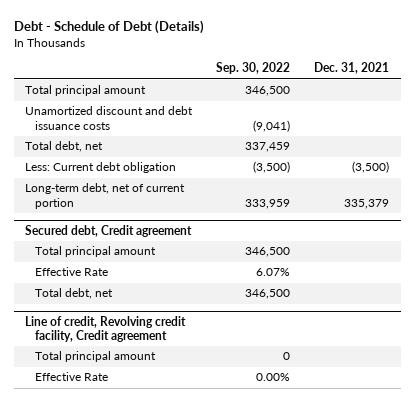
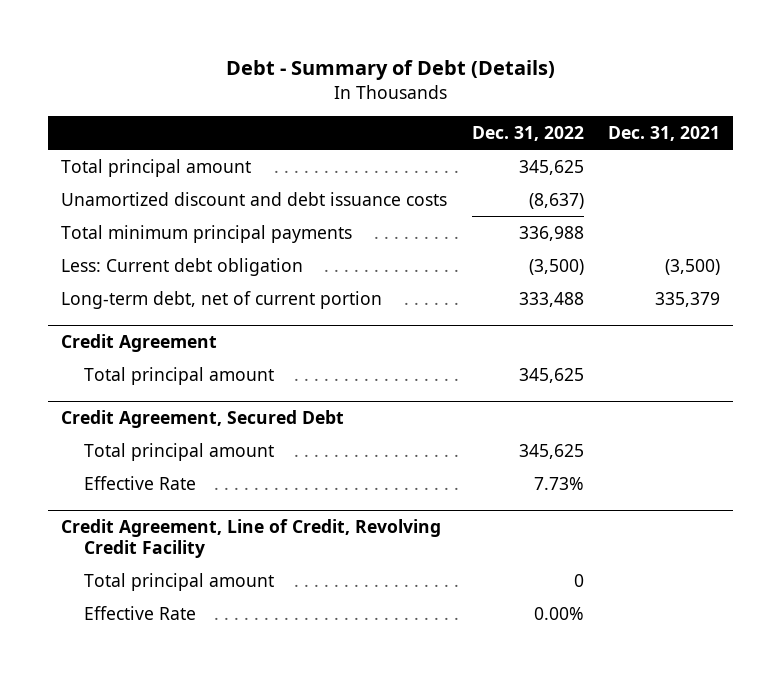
- Debt - Schedule of Debt (Details)
+ Debt - Summary of Debt (Details)
- | Sep. 30, 2022 | Dec. 31, 2021
+ | Dec. 31, 2022 | Dec. 31, 2021
- Total debt, net | 337,459 |
+ Total minimum principal payments | 336,988 |
- Secured debt, Credit agreement
+ Credit Agreement
+ Total principal amount | 345,625 |
+ Credit Agreement, Secured Debt
- Total debt, net | 346,500 |
- Line of credit, Revolving credit facility, Credit agreement
+ Credit Agreement, Line of Credit, Revolving Credit Facility

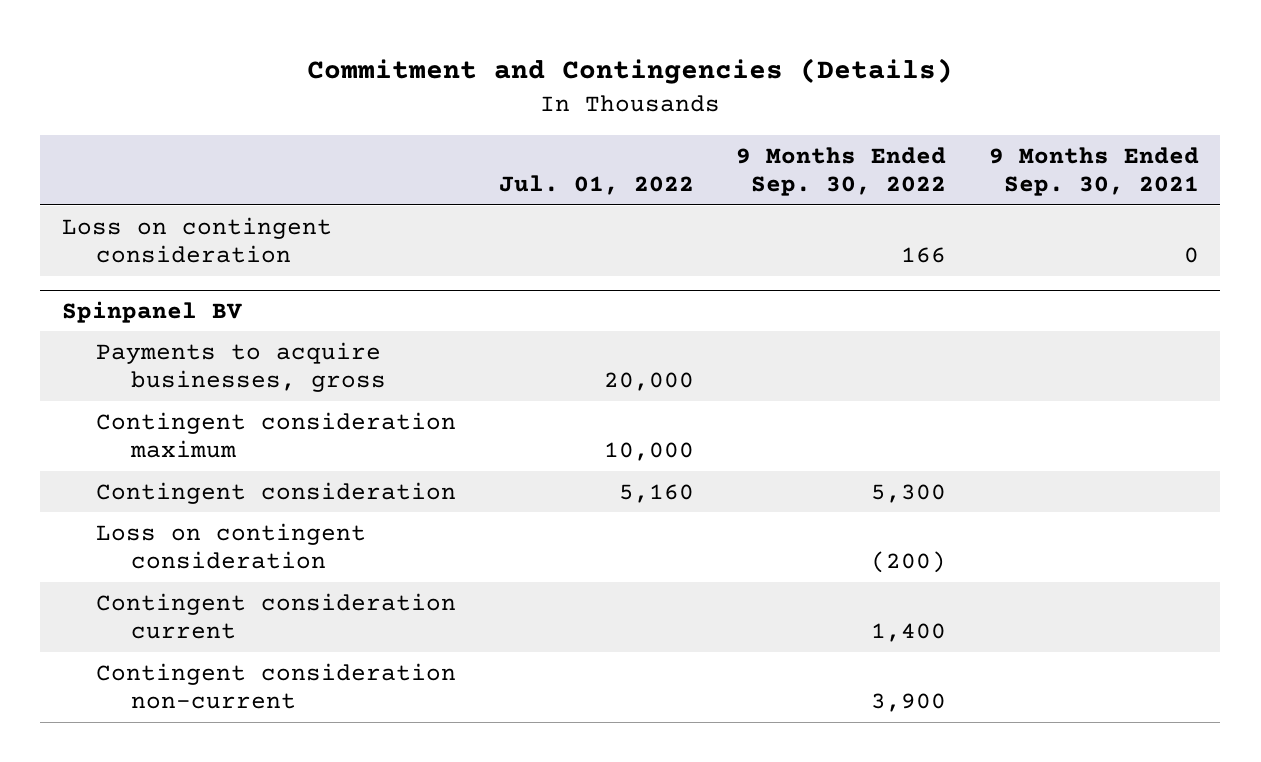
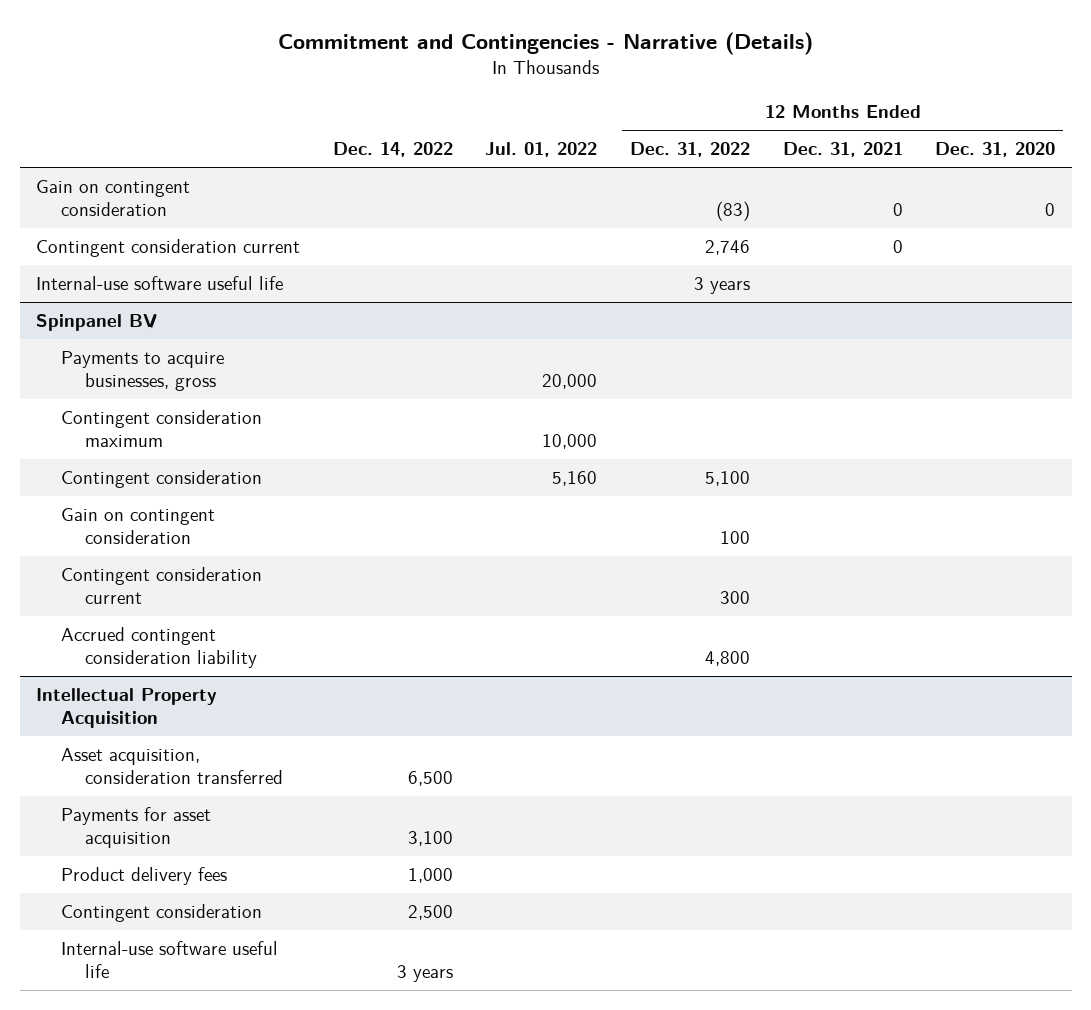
- Commitment and Contingencies (Details)
+ Commitment and Contingencies - Narrative (Details)
- | Jul. 01, 2022 | 9 Months Ended Sep. 30, 2022 | 9 Months Ended Sep. 30, 2021
+ | Dec. 14, 2022 | Jul. 01, 2022 | 12 Months Ended Dec. 31, 2022 | 12 Months Ended Dec. 31, 2021 | 12 Months Ended Dec. 31, 2020
- Loss on contingent consideration | | 166 | 0
+ Gain on contingent consideration | | | (83) | 0 | 0
+ Contingent consideration current | | | 2,746 | 0 |
+ Internal-use software useful life | | | 3 years | |
@ Spinpanel BV
- Loss on contingent consideration | | (200) |
+ Gain on contingent consideration | | | 100 | |
- Contingent consideration non-current | | 3,900 |
+ Accrued contingent consideration liability | | | 4,800 | |
+ Intellectual Property Acquisition
+ Asset acquisition, consideration transferred | 6,500 | | | |
+ Payments for asset acquisition | 3,100 | | | |
+ Product delivery fees | 1,000 | | | |
+ Contingent consideration | 2,500 | | | |
+ Internal-use software useful life | 3 years | | | |

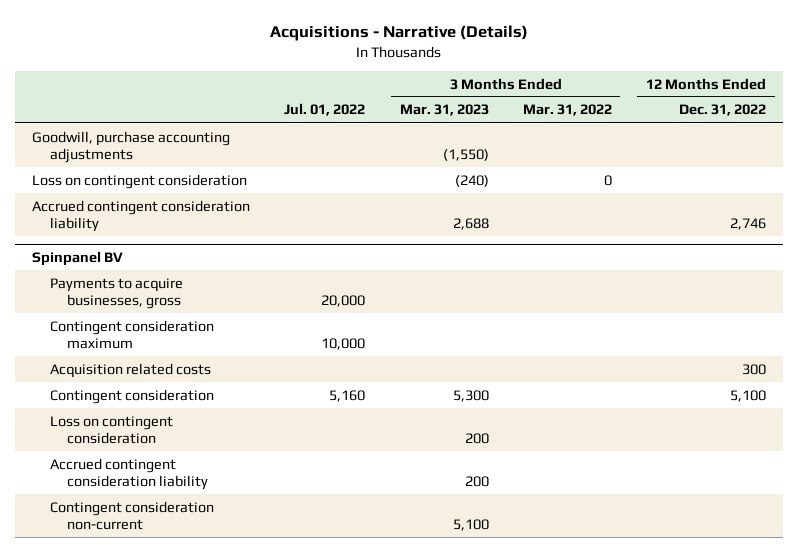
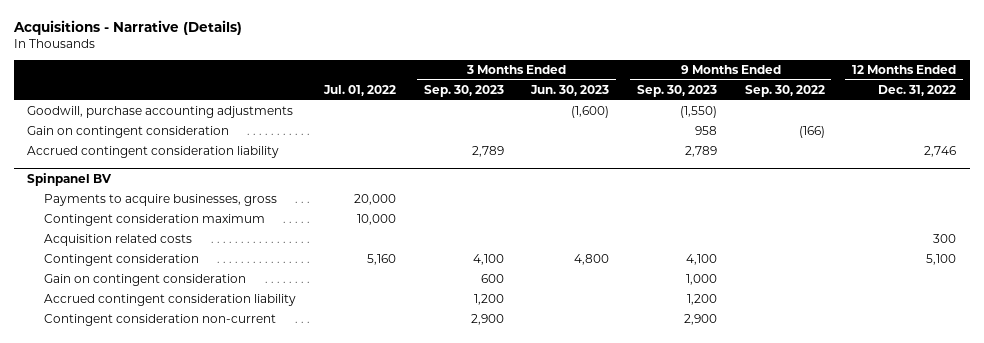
- | Jul. 01, 2022 | 3 Months Ended Mar. 31, 2023 | 3 Months Ended Mar. 31, 2022 | 12 Months Ended Dec. 31, 2022
+ | Jul. 01, 2022 | 3 Months Ended Sep. 30, 2023 | 3 Months Ended Jun. 30, 2023 | 9 Months Ended Sep. 30, 2023 | 9 Months Ended Sep. 30, 2022 | 12 Months Ended Dec. 31, 2022
- Loss on contingent consideration | | (240) | 0 |
+ Gain on contingent consideration | | | | 958 | (166) |
@ Spinpanel BV
- Loss on contingent consideration | | 200 | |
+ Gain on contingent consideration | | 600 | | 1,000 | |

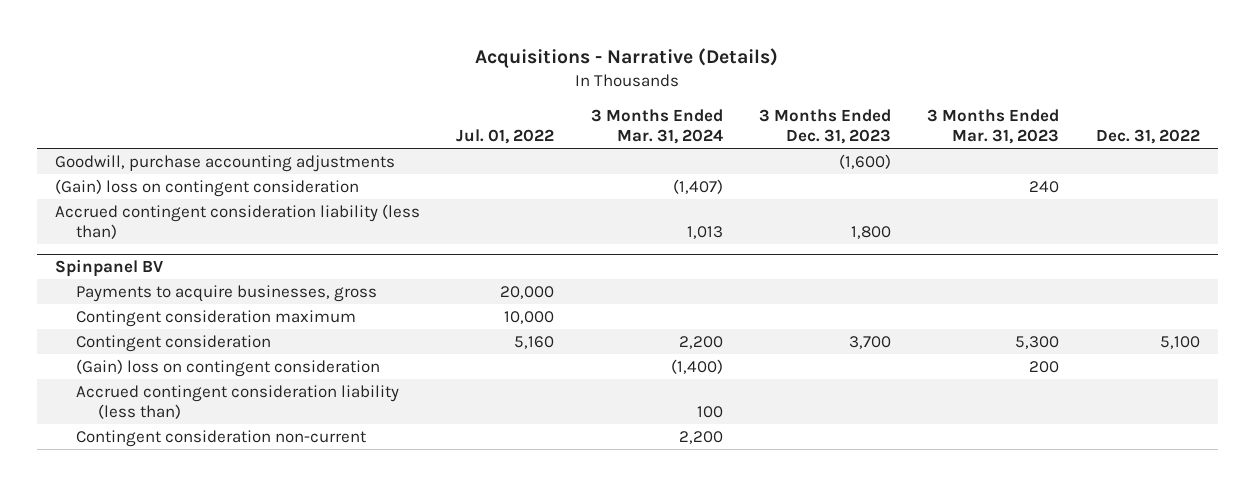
- | Jul. 01, 2022 | 3 Months Ended Sep. 30, 2023 | 3 Months Ended Jun. 30, 2023 | 9 Months Ended Sep. 30, 2023 | 9 Months Ended Sep. 30, 2022 | 12 Months Ended Dec. 31, 2022
+ | Jul. 01, 2022 | 3 Months Ended Mar. 31, 2024 | 3 Months Ended Dec. 31, 2023 | 3 Months Ended Mar. 31, 2023 | Dec. 31, 2022
- Gain on contingent consideration | | | | 958 | (166) |
- Accrued contingent consideration liability | | 2,789 | | 2,789 | | 2,746
+ (Gain) loss on contingent consideration | | (1,407) | | 240 |
+ Accrued contingent consideration liability (less than) | | 1,013 | 1,800 | |
@ Spinpanel BV
- Acquisition related costs | | | | | | 300
- Gain on contingent consideration | | 600 | | 1,000 | |
- Accrued contingent consideration liability | | 1,200 | | 1,200 | |
+ (Gain) loss on contingent consideration | | (1,400) | | 200 |
+ Accrued contingent consideration liability (less than) | | 100 | | |

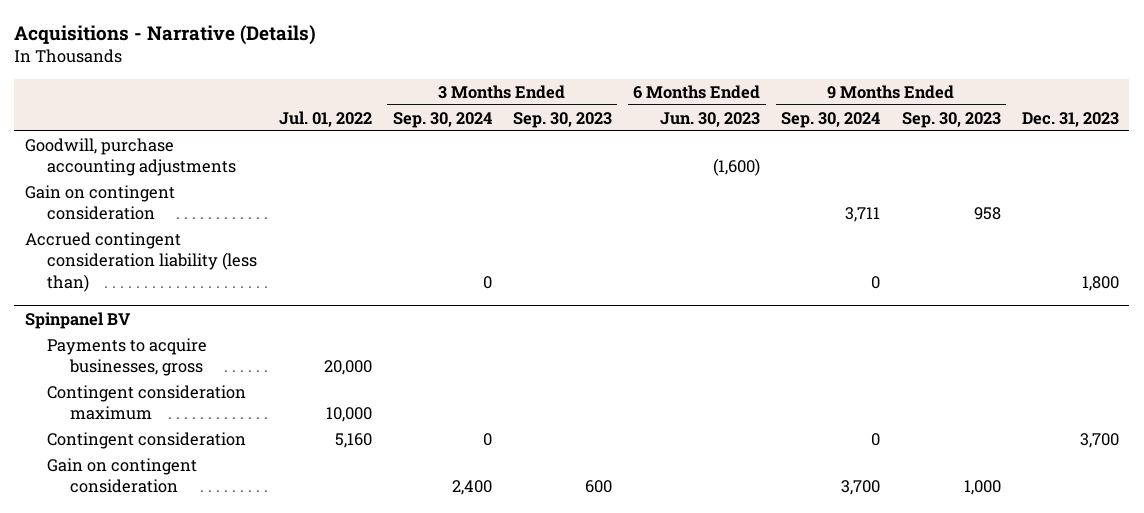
- | Jul. 01, 2022 | 3 Months Ended Mar. 31, 2024 | 3 Months Ended Dec. 31, 2023 | 3 Months Ended Mar. 31, 2023 | Dec. 31, 2022
+ | Jul. 01, 2022 | 3 Months Ended Sep. 30, 2024 | 3 Months Ended Sep. 30, 2023 | 6 Months Ended Jun. 30, 2023 | 9 Months Ended Sep. 30, 2024 | 9 Months Ended Sep. 30, 2023 | Dec. 31, 2023
- (Gain) loss on contingent consideration | | (1,407) | | 240 |
+ Gain on contingent consideration | | | | | 3,711 | 958 |
@ Spinpanel BV
- (Gain) loss on contingent consideration | | (1,400) | | 200 |
- Accrued contingent consideration liability (less than) | | 100 | | |
- Contingent consideration non-current | | 2,200 | | |
+ Gain on contingent consideration | | 2,400 | 600 | | 3,700 | 1,000 |

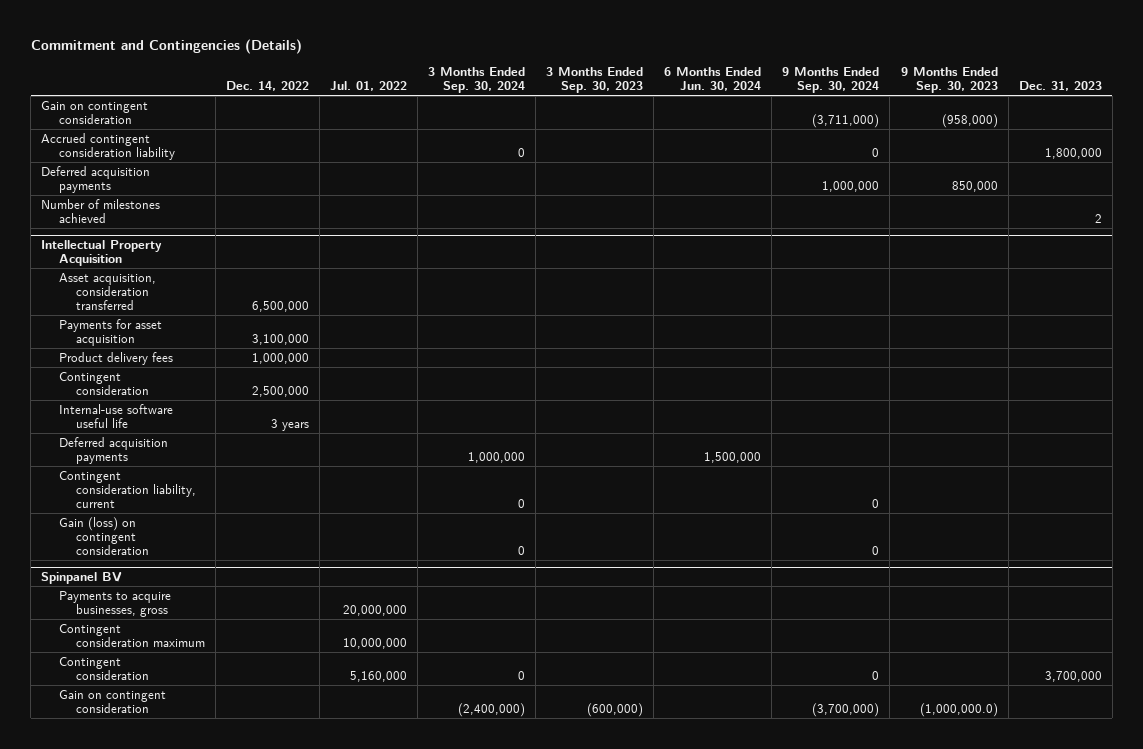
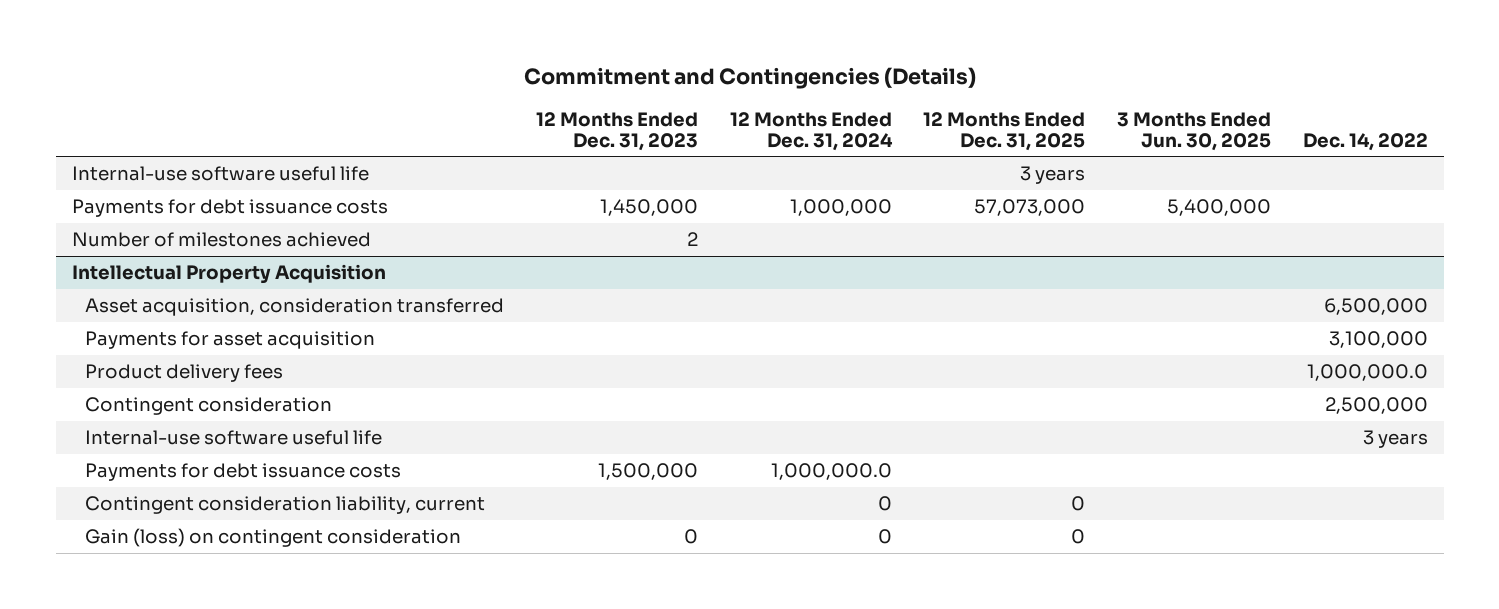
- | Dec. 14, 2022 | Jul. 01, 2022 | 3 Months Ended Sep. 30, 2024 | 3 Months Ended Sep. 30, 2023 | 6 Months Ended Jun. 30, 2024 | 9 Months Ended Sep. 30, 2024 | 9 Months Ended Sep. 30, 2023 | Dec. 31, 2023
+ | 12 Months Ended Dec. 31, 2023 | 12 Months Ended Dec. 31, 2024 | 12 Months Ended Dec. 31, 2025 | 3 Months Ended Jun. 30, 2025 | Dec. 14, 2022
- Gain on contingent consideration | | | | | | (3,711,000) | (958,000) |
- Accrued contingent consideration liability | | | 0 | | | 0 | | 1,800,000
- Deferred acquisition payments | | | | | | 1,000,000 | 850,000 |
+ Internal-use software useful life | | | 3 years | |
+ Payments for debt issuance costs | 1,450,000 | 1,000,000 | 57,073,000 | 5,400,000 |
@ Intellectual Property Acquisition
- Product delivery fees | 1,000,000 | | | | | | |
+ Product delivery fees | | | | | 1,000,000.0
- Deferred acquisition payments | | | 1,000,000 | | 1,500,000 | | |
+ Payments for debt issuance costs | 1,500,000 | 1,000,000.0 | | |
- Spinpanel BV
- Payments to acquire businesses, gross | | 20,000,000 | | | | | |
- Contingent consideration maximum | | 10,000,000 | | | | | |
- Contingent consideration | | 5,160,000 | 0 | | | 0 | | 3,700,000
- Gain on contingent consideration | | | (2,400,000) | (600,000) | | (3,700,000) | (1,000,000.0) |

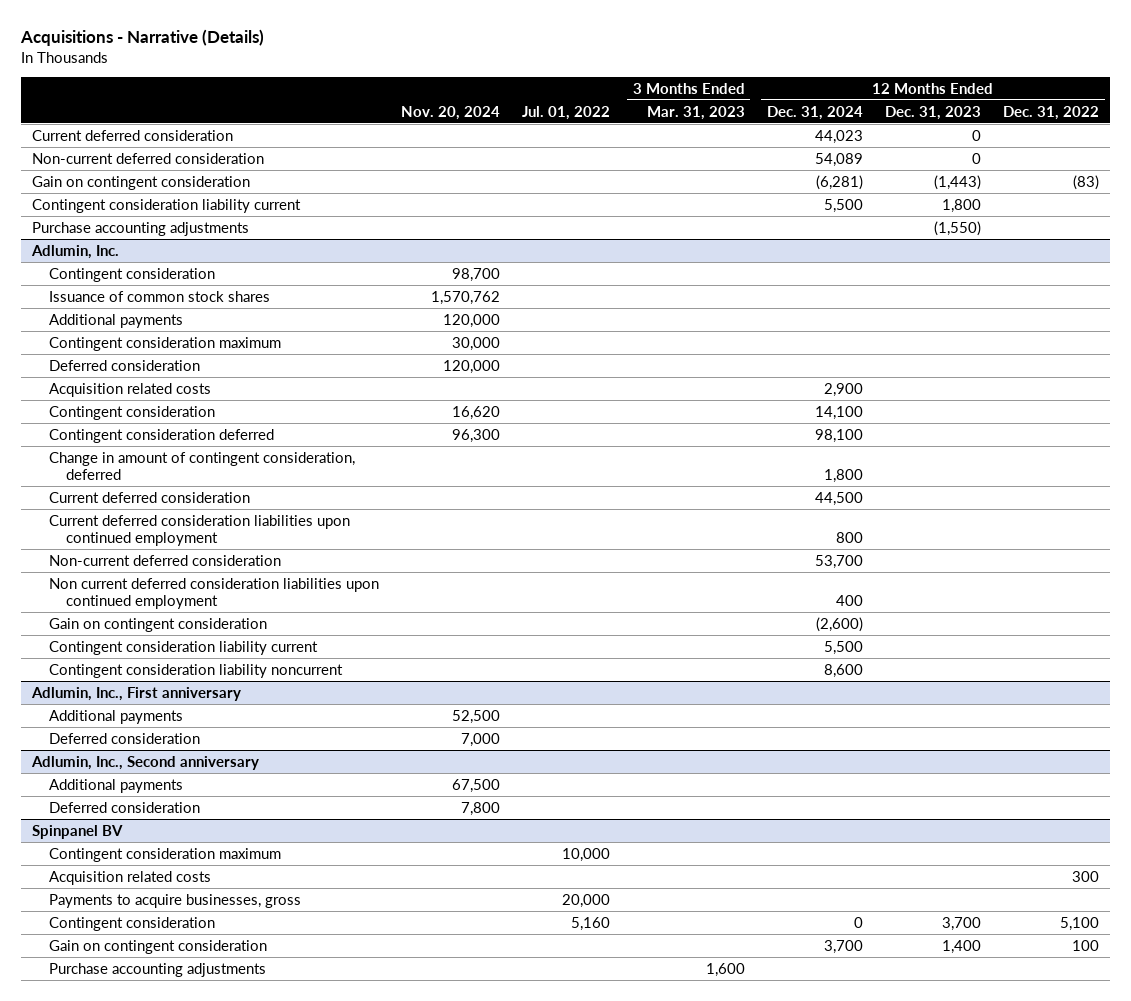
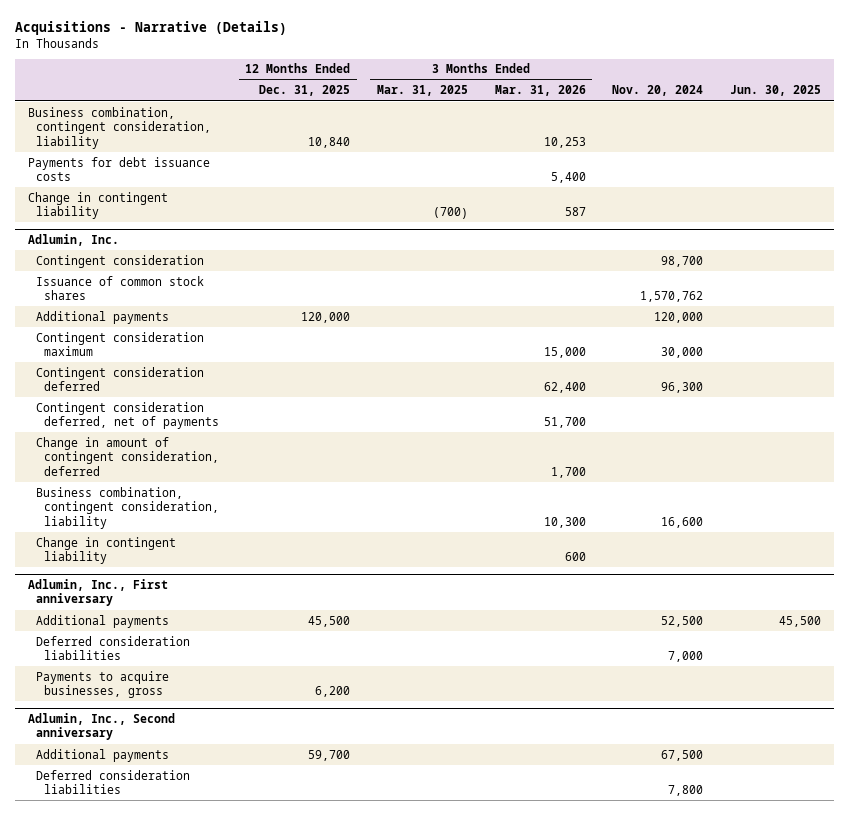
- | Nov. 20, 2024 | Jul. 01, 2022 | 3 Months Ended Mar. 31, 2023 | 12 Months Ended Dec. 31, 2024 | 12 Months Ended Dec. 31, 2023 | 12 Months Ended Dec. 31, 2022
+ | 12 Months Ended Dec. 31, 2025 | 3 Months Ended Mar. 31, 2025 | 3 Months Ended Mar. 31, 2026 | Nov. 20, 2024 | Jun. 30, 2025
- Current deferred consideration | | | | 44,023 | 0 |
- Non-current deferred consideration | | | | 54,089 | 0 |
- Gain on contingent consideration | | | | (6,281) | (1,443) | (83)
- Contingent consideration liability current | | | | 5,500 | 1,800 |
- Purchase accounting adjustments | | | | | (1,550) |
+ Business combination, contingent consideration, liability | 10,840 | | 10,253 | |
+ Payments for debt issuance costs | | | 5,400 | |
+ Change in contingent liability | | (700) | 587 | |
@ Adlumin, Inc.
- Deferred consideration | 120,000 | | | | |
- Acquisition related costs | | | | 2,900 | |
- Contingent consideration | 16,620 | | | 14,100 | |
+ Contingent consideration deferred, net of payments | | | 51,700 | |
- Current deferred consideration | | | | 44,500 | |
- Current deferred consideration liabilities upon continued employment | | | | 800 | |
- Non-current deferred consideration | | | | 53,700 | |
- Non current deferred consideration liabilities upon continued employment | | | | 400 | |
- Gain on contingent consideration | | | | (2,600) | |
- Contingent consideration liability current | | | | 5,500 | |
- Contingent consideration liability noncurrent | | | | 8,600 | |
+ Business combination, contingent consideration, liability | | | 10,300 | 16,600 |
+ Change in contingent liability | | | 600 | |
@ Adlumin, Inc., First anniversary
- Deferred consideration | 7,000 | | | | |
+ Deferred consideration liabilities | | | | 7,000 |
+ Payments to acquire businesses, gross | 6,200 | | | |
@ Adlumin, Inc., Second anniversary
- Deferred consideration | 7,800 | | | | |
- Spinpanel BV
- Contingent consideration maximum | | 10,000 | | | |
- Acquisition related costs | | | | | | 300
- Payments to acquire businesses, gross | | 20,000 | | | |
- Contingent consideration | | 5,160 | | 0 | 3,700 | 5,100
- Gain on contingent consideration | | | | 3,700 | 1,400 | 100
- Purchase accounting adjustments | | | 1,600 | | |
@ Adlumin, Inc., Second anniversary
+ Deferred consideration liabilities | | | | 7,800 |

